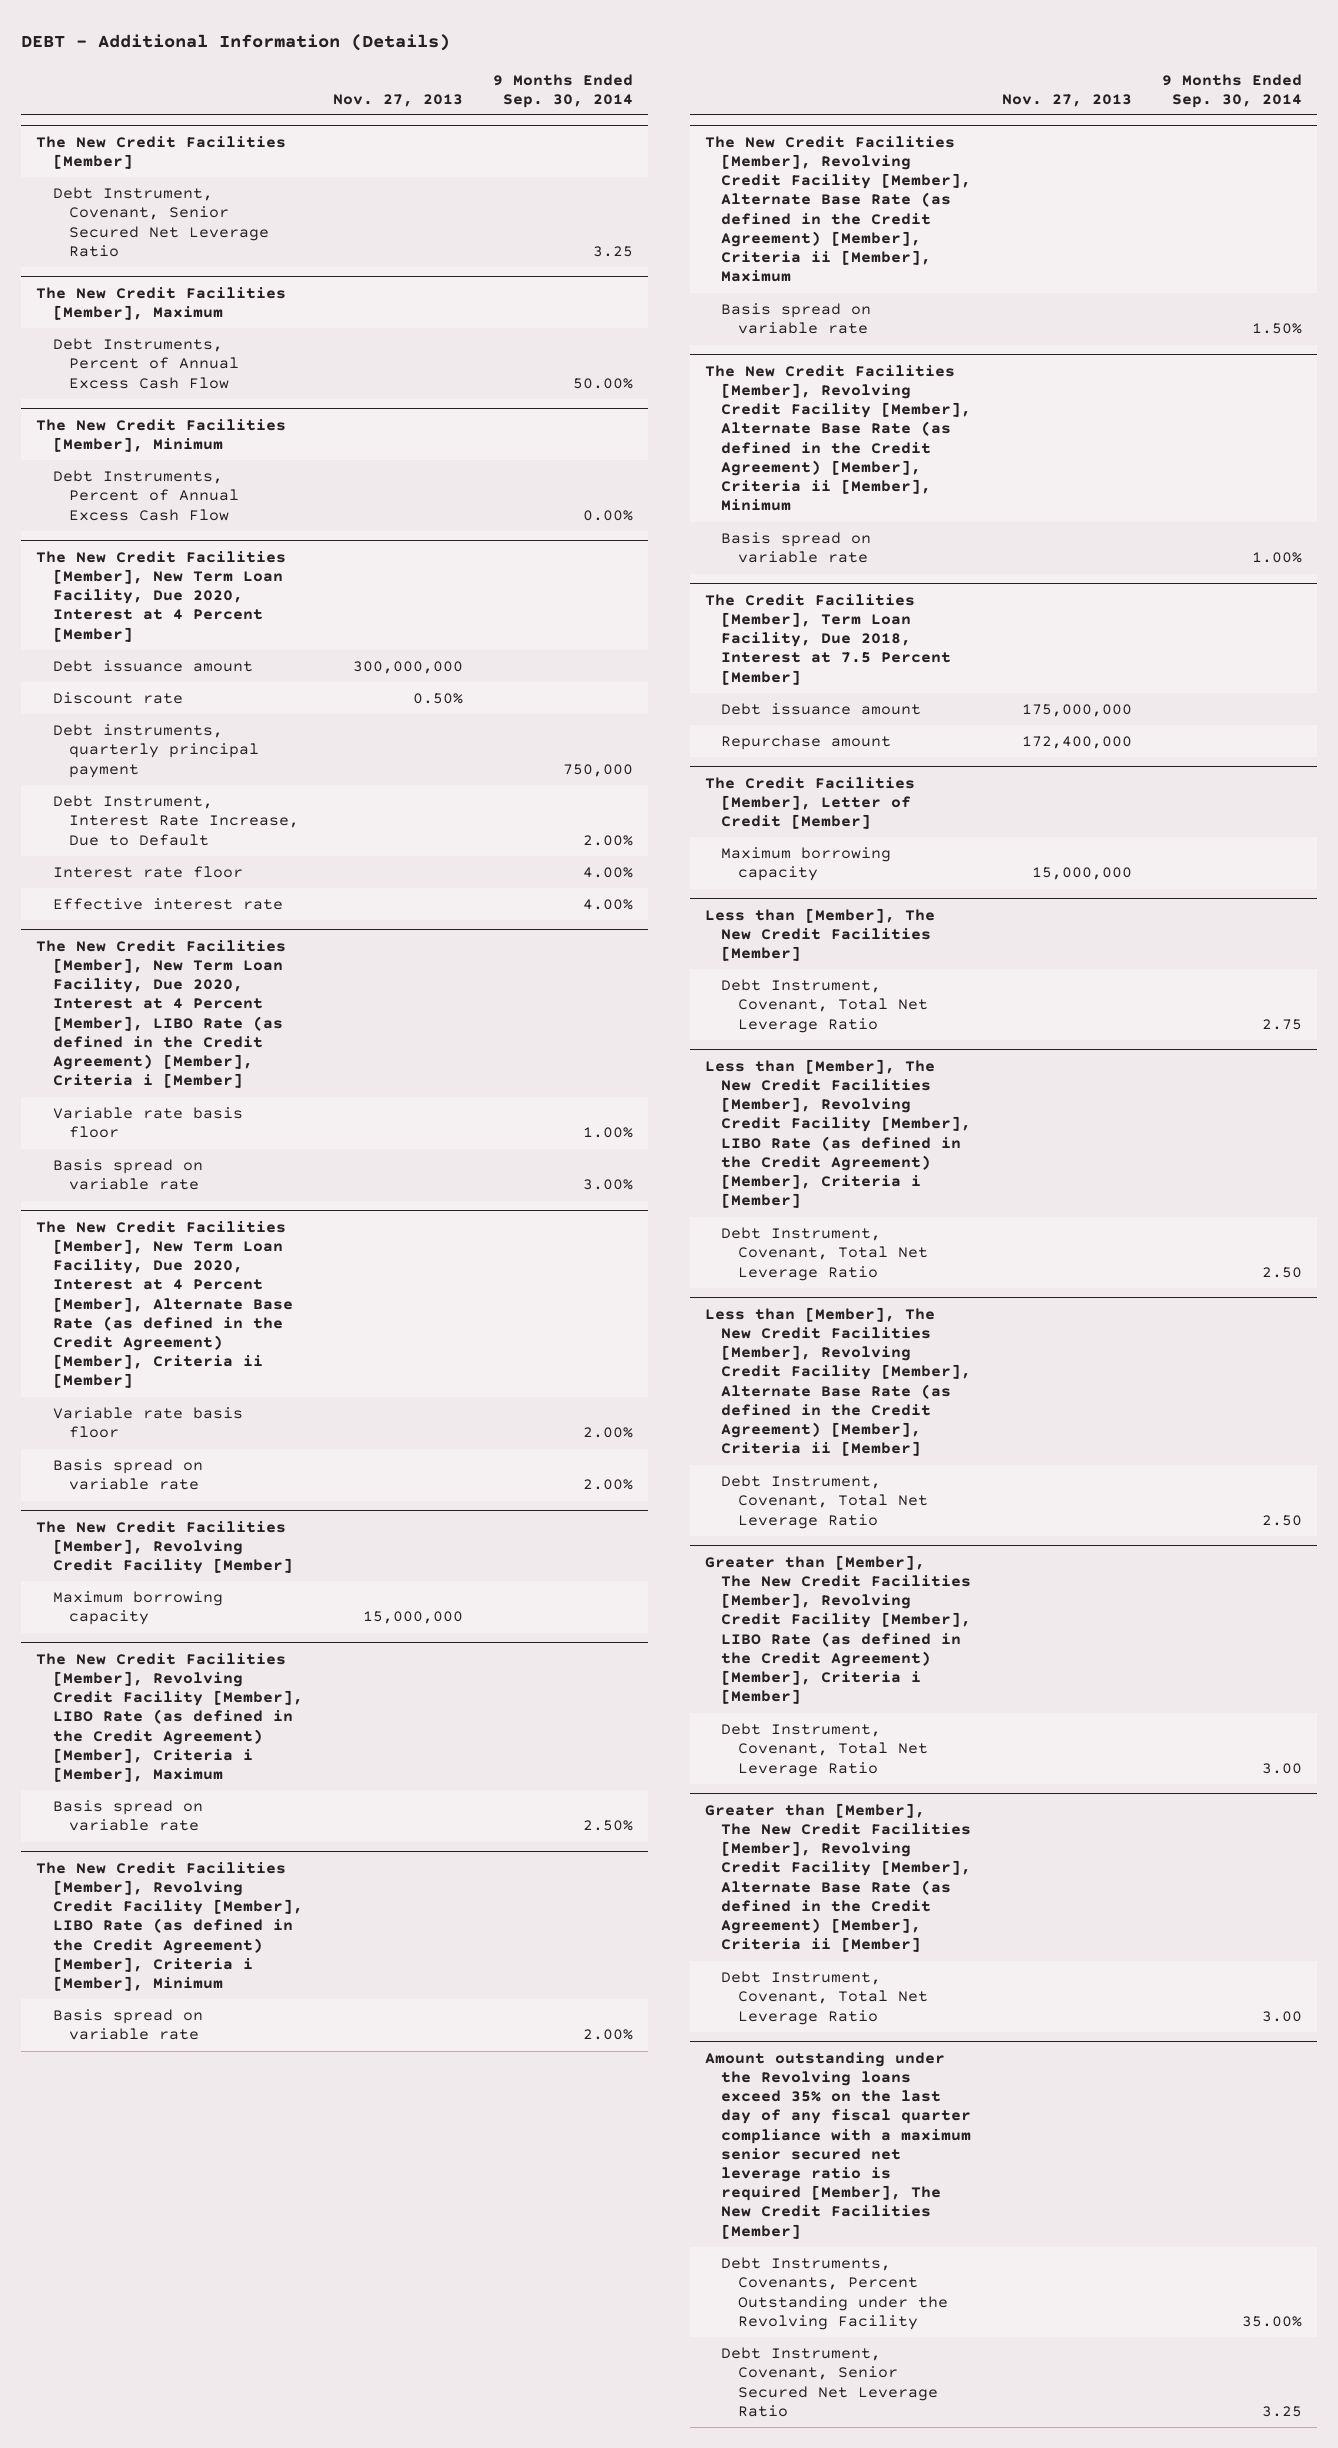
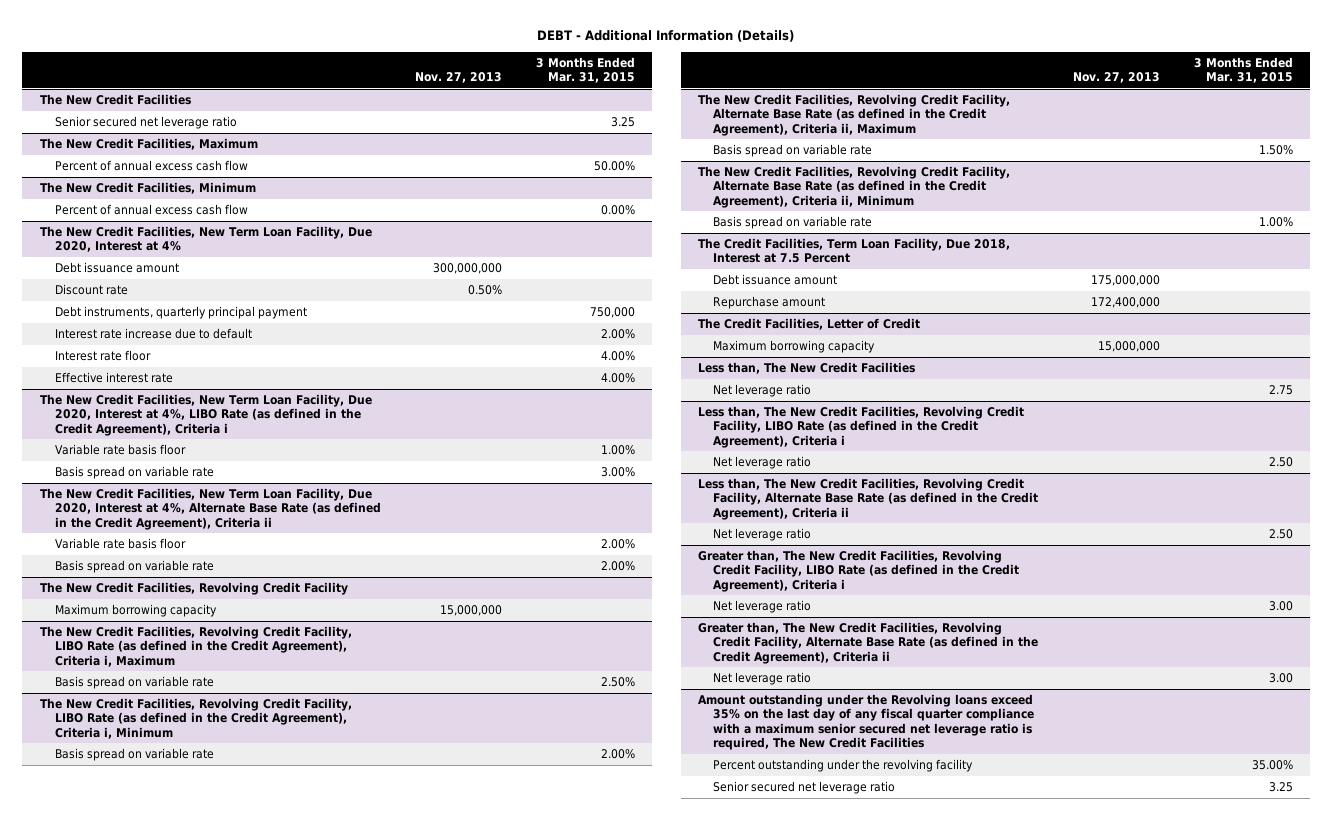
- | Nov. 27, 2013 | 9 Months Ended Sep. 30, 2014
+ | Nov. 27, 2013 | 3 Months Ended Mar. 31, 2015
- The New Credit Facilities [Member]
- Debt Instrument, Covenant, Senior Secured Net Leverage Ratio | | 3.25
- The New Credit Facilities [Member], Maximum
- Debt Instruments, Percent of Annual Excess Cash Flow | | 50.00%
- The New Credit Facilities [Member], Minimum
- Debt Instruments, Percent of Annual Excess Cash Flow | | 0.00%
- The New Credit Facilities [Member], New Term Loan Facility, Due 2020, Interest at 4 Percent [Member]
+ The New Credit Facilities
+ Senior secured net leverage ratio | | 3.25
+ The New Credit Facilities, Maximum
+ Percent of annual excess cash flow | | 50.00%
+ The New Credit Facilities, Minimum
+ Percent of annual excess cash flow | | 0.00%
+ The New Credit Facilities, New Term Loan Facility, Due 2020, Interest at 4%
- Debt Instrument, Interest Rate Increase, Due to Default | | 2.00%
+ Interest rate increase due to default | | 2.00%
- The New Credit Facilities [Member], New Term Loan Facility, Due 2020, Interest at 4 Percent [Member], LIBO Rate (as defined in the Credit Agreement) [Member], Criteria i [Member]
+ The New Credit Facilities, New Term Loan Facility, Due 2020, Interest at 4%, LIBO Rate (as defined in the Credit Agreement), Criteria i
- The New Credit Facilities [Member], New Term Loan Facility, Due 2020, Interest at 4 Percent [Member], Alternate Base Rate (as defined in the Credit Agreement) [Member], Criteria ii [Member]
+ The New Credit Facilities, New Term Loan Facility, Due 2020, Interest at 4%, Alternate Base Rate (as defined in the Credit Agreement), Criteria ii
- The New Credit Facilities [Member], Revolving Credit Facility [Member]
+ The New Credit Facilities, Revolving Credit Facility
- The New Credit Facilities [Member], Revolving Credit Facility [Member], LIBO Rate (as defined in the Credit Agreement) [Member], Criteria i [Member], Maximum
+ The New Credit Facilities, Revolving Credit Facility, LIBO Rate (as defined in the Credit Agreement), Criteria i, Maximum
- The New Credit Facilities [Member], Revolving Credit Facility [Member], LIBO Rate (as defined in the Credit Agreement) [Member], Criteria i [Member], Minimum
+ The New Credit Facilities, Revolving Credit Facility, LIBO Rate (as defined in the Credit Agreement), Criteria i, Minimum
- The New Credit Facilities [Member], Revolving Credit Facility [Member], Alternate Base Rate (as defined in the Credit Agreement) [Member], Criteria ii [Member], Maximum
+ The New Credit Facilities, Revolving Credit Facility, Alternate Base Rate (as defined in the Credit Agreement), Criteria ii, Maximum
- The New Credit Facilities [Member], Revolving Credit Facility [Member], Alternate Base Rate (as defined in the Credit Agreement) [Member], Criteria ii [Member], Minimum
+ The New Credit Facilities, Revolving Credit Facility, Alternate Base Rate (as defined in the Credit Agreement), Criteria ii, Minimum
- The Credit Facilities [Member], Term Loan Facility, Due 2018, Interest at 7.5 Percent [Member]
+ The Credit Facilities, Term Loan Facility, Due 2018, Interest at 7.5 Percent
- The Credit Facilities [Member], Letter of Credit [Member]
+ The Credit Facilities, Letter of Credit
- Less than [Member], The New Credit Facilities [Member]
- Debt Instrument, Covenant, Total Net Leverage Ratio | | 2.75
- Less than [Member], The New Credit Facilities [Member], Revolving Credit Facility [Member], LIBO Rate (as defined in the Credit Agreement) [Member], Criteria i [Member]
- Debt Instrument, Covenant, Total Net Leverage Ratio | | 2.50
- Less than [Member], The New Credit Facilities [Member], Revolving Credit Facility [Member], Alternate Base Rate (as defined in the Credit Agreement) [Member], Criteria ii [Member]
- Debt Instrument, Covenant, Total Net Leverage Ratio | | 2.50
- Greater than [Member], The New Credit Facilities [Member], Revolving Credit Facility [Member], LIBO Rate (as defined in the Credit Agreement) [Member], Criteria i [Member]
- Debt Instrument, Covenant, Total Net Leverage Ratio | | 3.00
- Greater than [Member], The New Credit Facilities [Member], Revolving Credit Facility [Member], Alternate Base Rate (as defined in the Credit Agreement) [Member], Criteria ii [Member]
- Debt Instrument, Covenant, Total Net Leverage Ratio | | 3.00
- Amount outstanding under the Revolving loans exceed 35% on the last day of any fiscal quarter compliance with a maximum senior secured net leverage ratio is required [Member], The New Credit Facilities [Member]
- Debt Instruments, Covenants, Percent Outstanding under the Revolving Facility | | 35.00%
- Debt Instrument, Covenant, Senior Secured Net Leverage Ratio | | 3.25
+ Less than, The New Credit Facilities
+ Net leverage ratio | | 2.75
+ Less than, The New Credit Facilities, Revolving Credit Facility, LIBO Rate (as defined in the Credit Agreement), Criteria i
+ Net leverage ratio | | 2.50
+ Less than, The New Credit Facilities, Revolving Credit Facility, Alternate Base Rate (as defined in the Credit Agreement), Criteria ii
+ Net leverage ratio | | 2.50
+ Greater than, The New Credit Facilities, Revolving Credit Facility, LIBO Rate (as defined in the Credit Agreement), Criteria i
+ Net leverage ratio | | 3.00
+ Greater than, The New Credit Facilities, Revolving Credit Facility, Alternate Base Rate (as defined in the Credit Agreement), Criteria ii
+ Net leverage ratio | | 3.00
+ Amount outstanding under the Revolving loans exceed 35% on the last day of any fiscal quarter compliance with a maximum senior secured net leverage ratio is required, The New Credit Facilities
+ Percent outstanding under the revolving facility | | 35.00%
+ Senior secured net leverage ratio | | 3.25

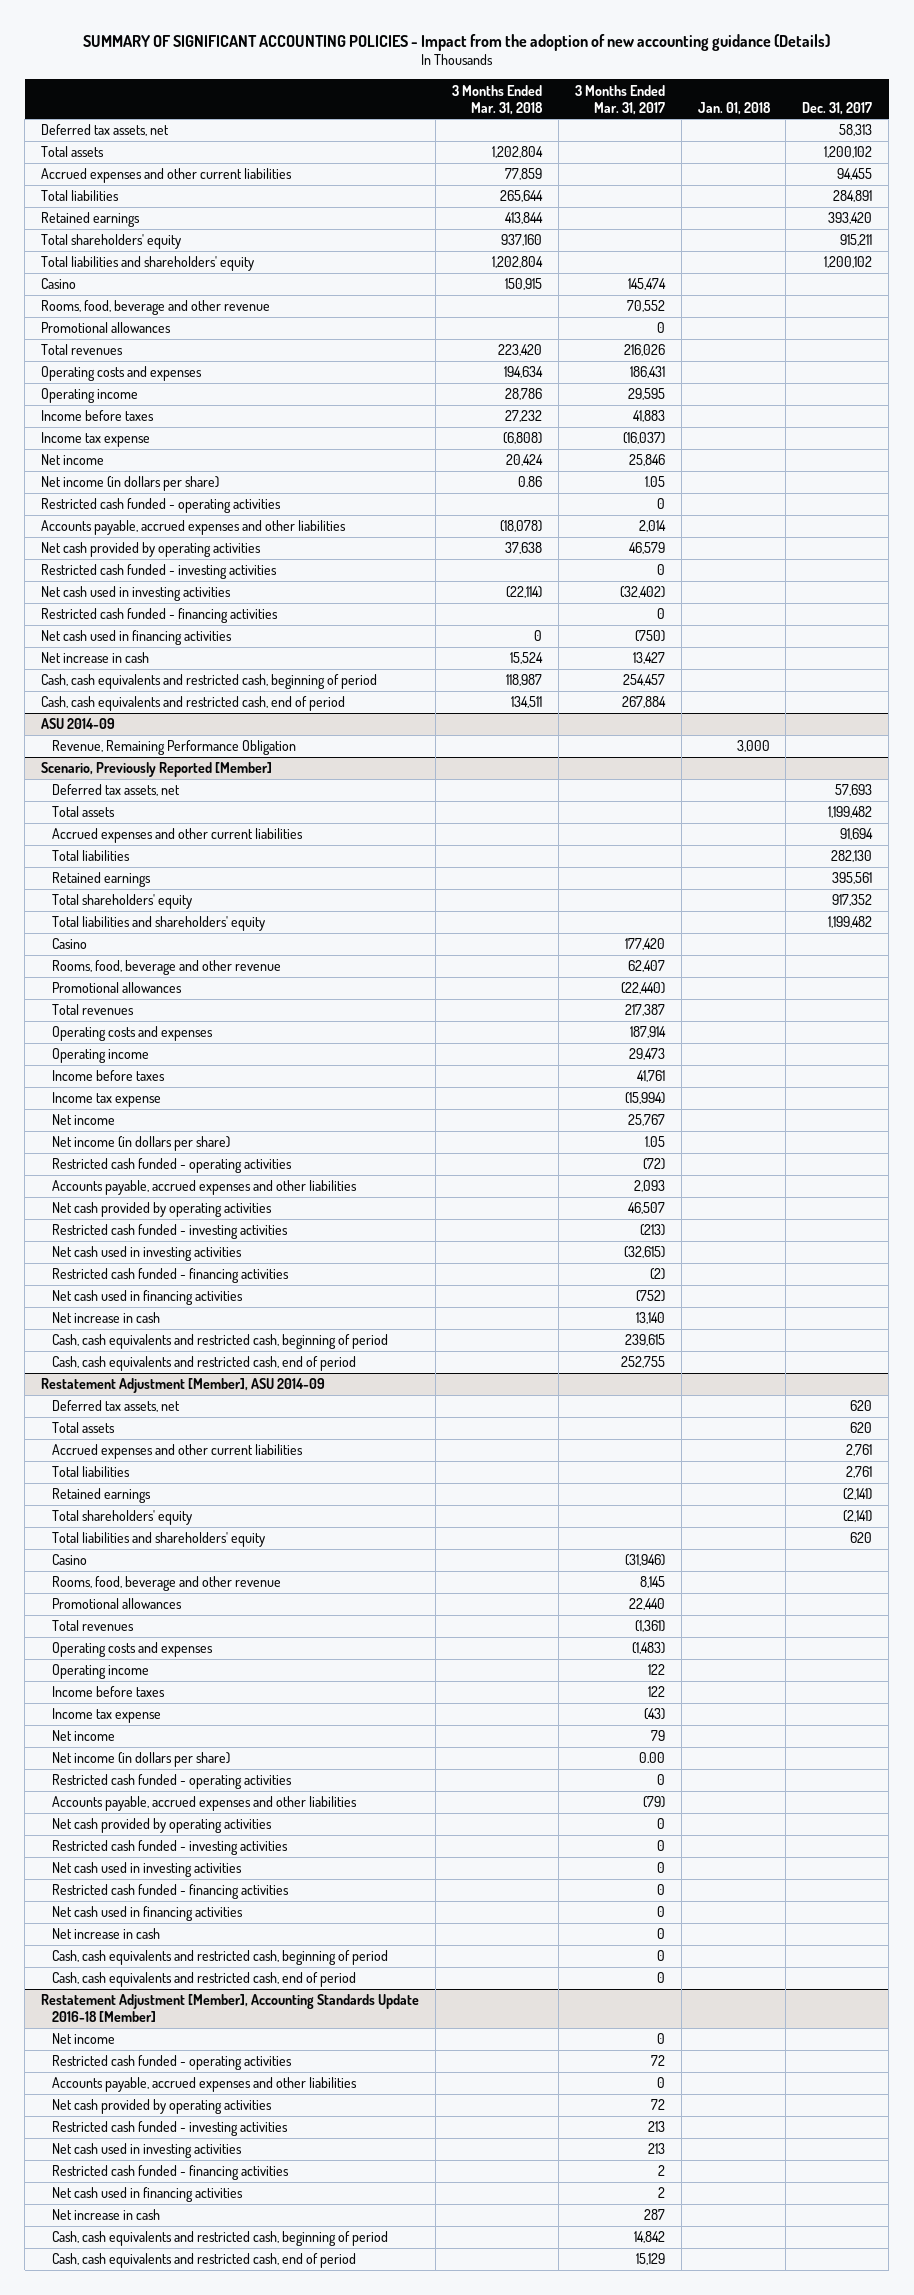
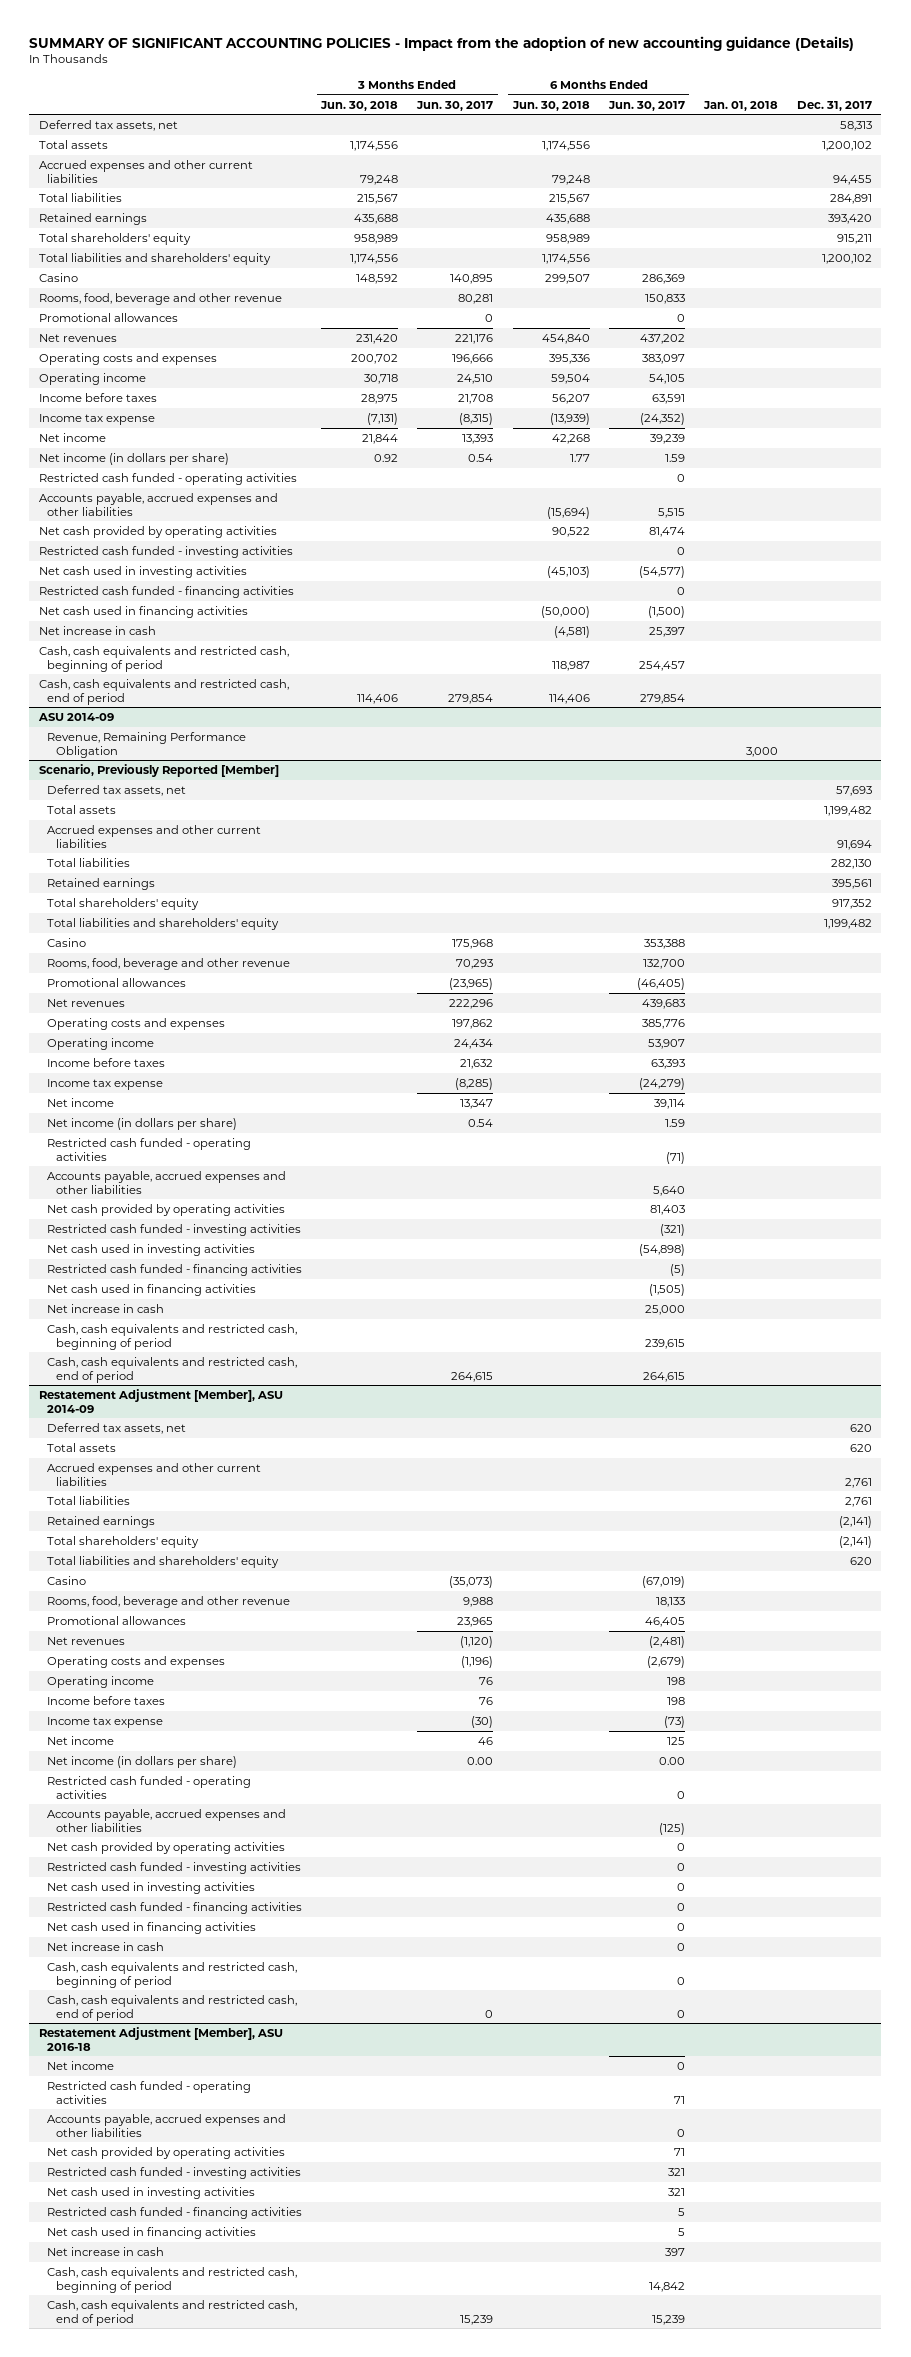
- | 3 Months Ended Mar. 31, 2018 | 3 Months Ended Mar. 31, 2017 | Jan. 01, 2018 | Dec. 31, 2017
+ | 3 Months Ended Jun. 30, 2018 | 3 Months Ended Jun. 30, 2017 | 6 Months Ended Jun. 30, 2018 | 6 Months Ended Jun. 30, 2017 | Jan. 01, 2018 | Dec. 31, 2017
- Total revenues | 223,420 | 216,026 | |
+ Net revenues | 231,420 | 221,176 | 454,840 | 437,202 | |
@ Scenario, Previously Reported [Member]
- Total revenues | | 217,387 | |
+ Net revenues | | 222,296 | | 439,683 | |
@ Restatement Adjustment [Member], ASU 2014-09
- Total revenues | | (1,361) | |
+ Net revenues | | (1,120) | | (2,481) | |
- Restatement Adjustment [Member], Accounting Standards Update 2016-18 [Member]
+ Restatement Adjustment [Member], ASU 2016-18

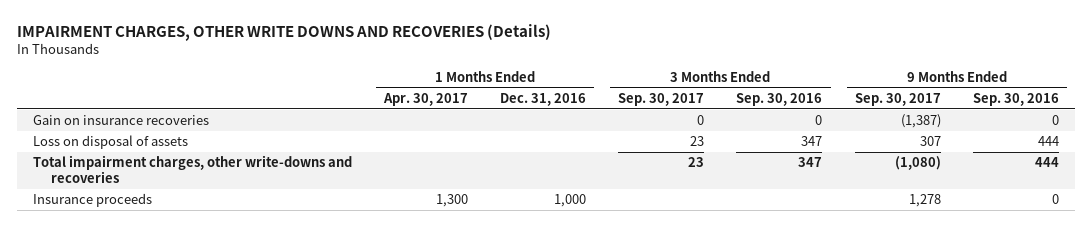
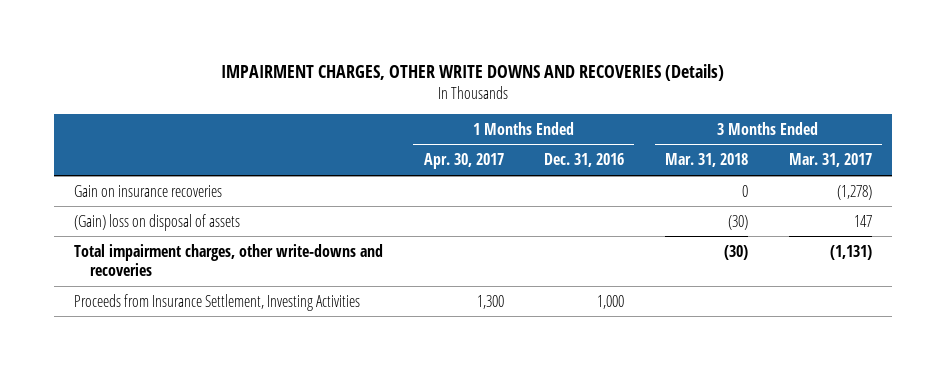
- | 1 Months Ended Apr. 30, 2017 | 1 Months Ended Dec. 31, 2016 | 3 Months Ended Sep. 30, 2017 | 3 Months Ended Sep. 30, 2016 | 9 Months Ended Sep. 30, 2017 | 9 Months Ended Sep. 30, 2016
+ | 1 Months Ended Apr. 30, 2017 | 1 Months Ended Dec. 31, 2016 | 3 Months Ended Mar. 31, 2018 | 3 Months Ended Mar. 31, 2017
- Loss on disposal of assets | | | 23 | 347 | 307 | 444
+ (Gain) loss on disposal of assets | | | (30) | 147
- Insurance proceeds | 1,300 | 1,000 | | | 1,278 | 0
+ Proceeds from Insurance Settlement, Investing Activities | 1,300 | 1,000 | |

